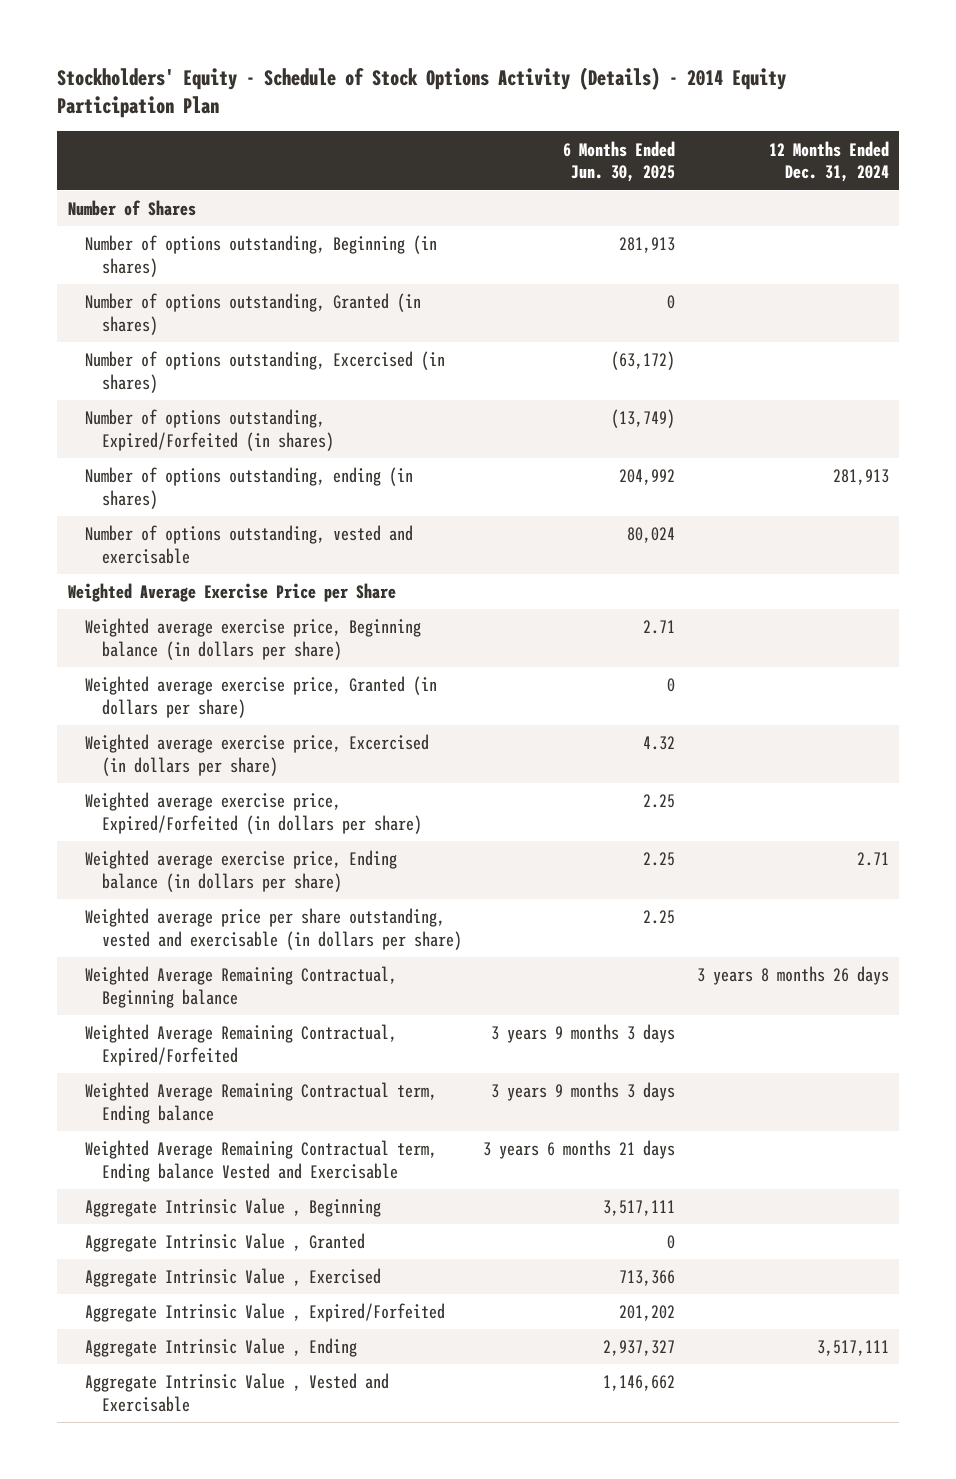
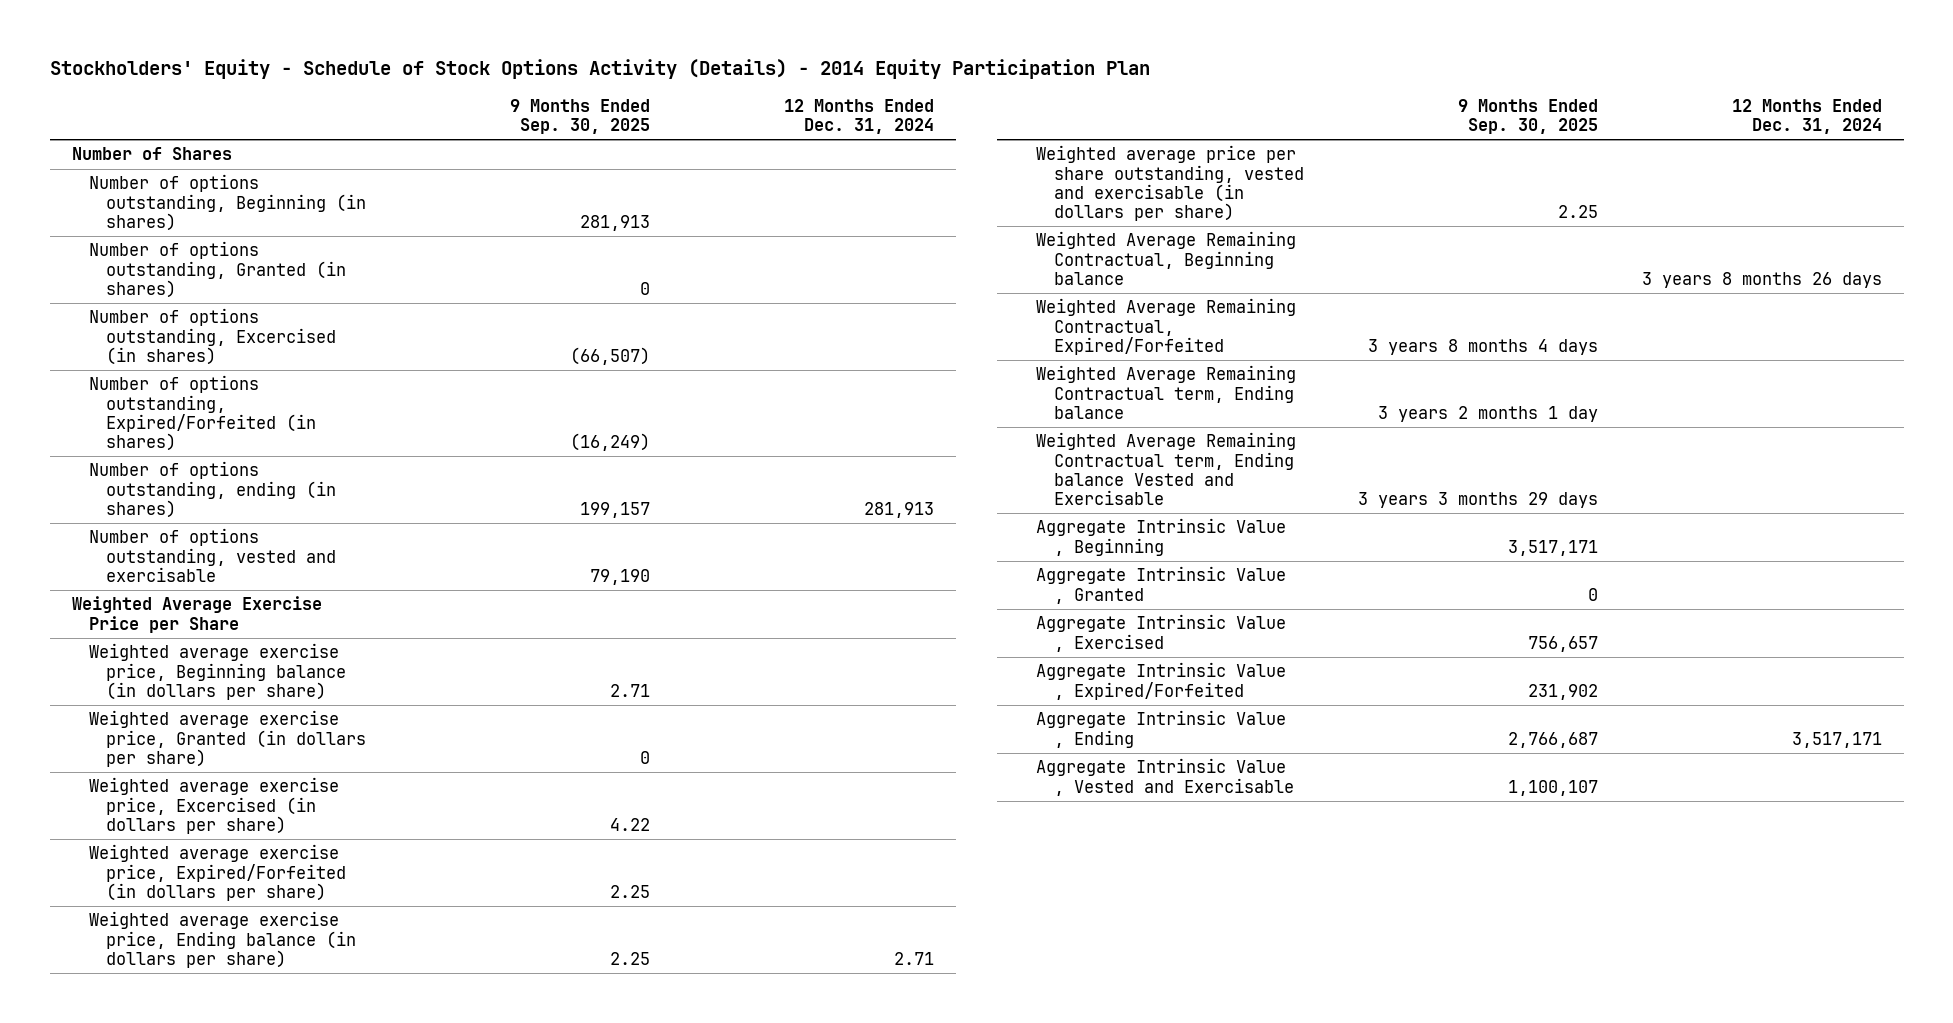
- | 6 Months Ended Jun. 30, 2025 | 12 Months Ended Dec. 31, 2024
+ | 9 Months Ended Sep. 30, 2025 | 12 Months Ended Dec. 31, 2024
- Aggregate Intrinsic Value , Ending | 2,937,327 | 3,517,111
+ Aggregate Intrinsic Value , Ending | 2,766,687 | 3,517,171

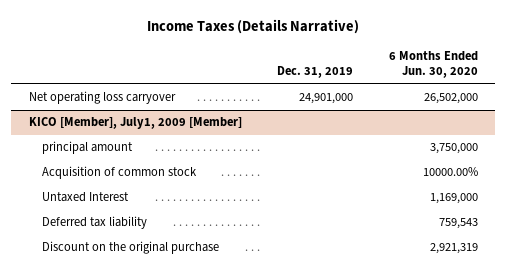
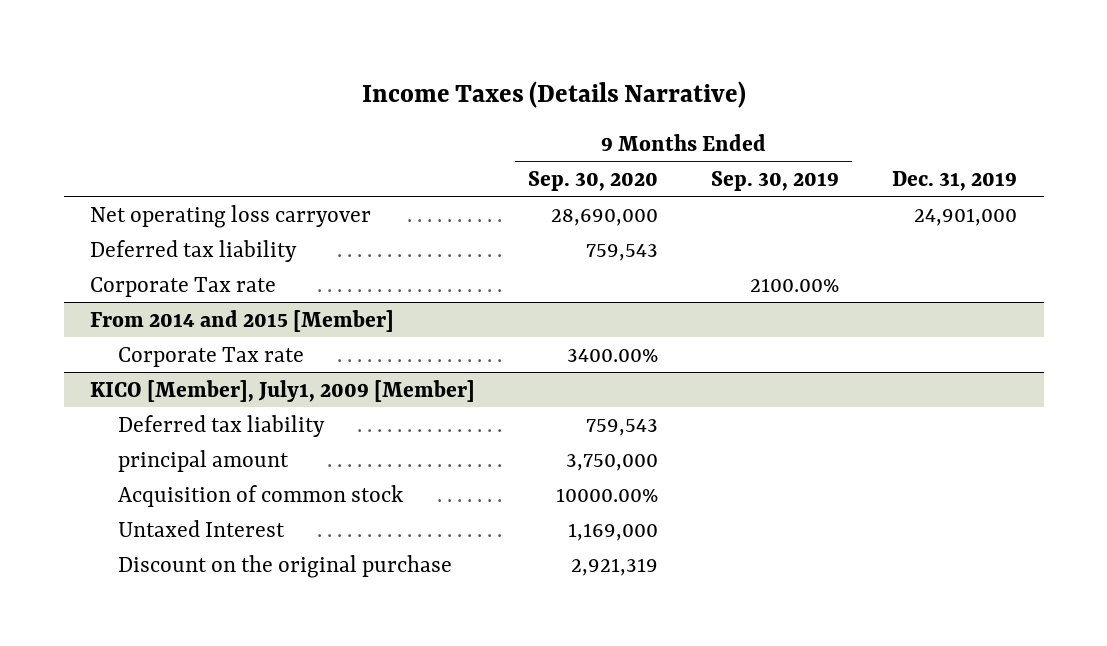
- | Dec. 31, 2019 | 6 Months Ended Jun. 30, 2020
+ | 9 Months Ended Sep. 30, 2020 | 9 Months Ended Sep. 30, 2019 | Dec. 31, 2019
+ Deferred tax liability | 759,543 | |
+ Corporate Tax rate | | 2100.00% |
+ From 2014 and 2015 [Member]
+ Corporate Tax rate | 3400.00% | |
@ KICO [Member], July1, 2009 [Member]
moved up: Deferred tax liability | 759,543 | |

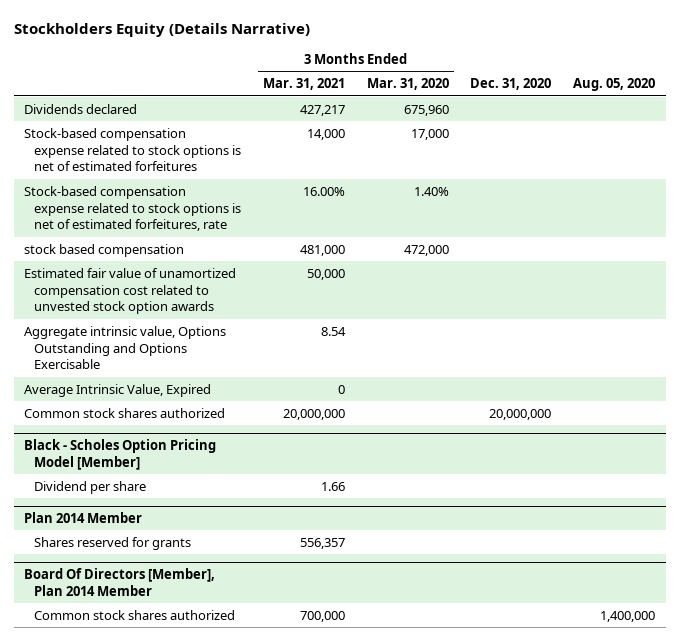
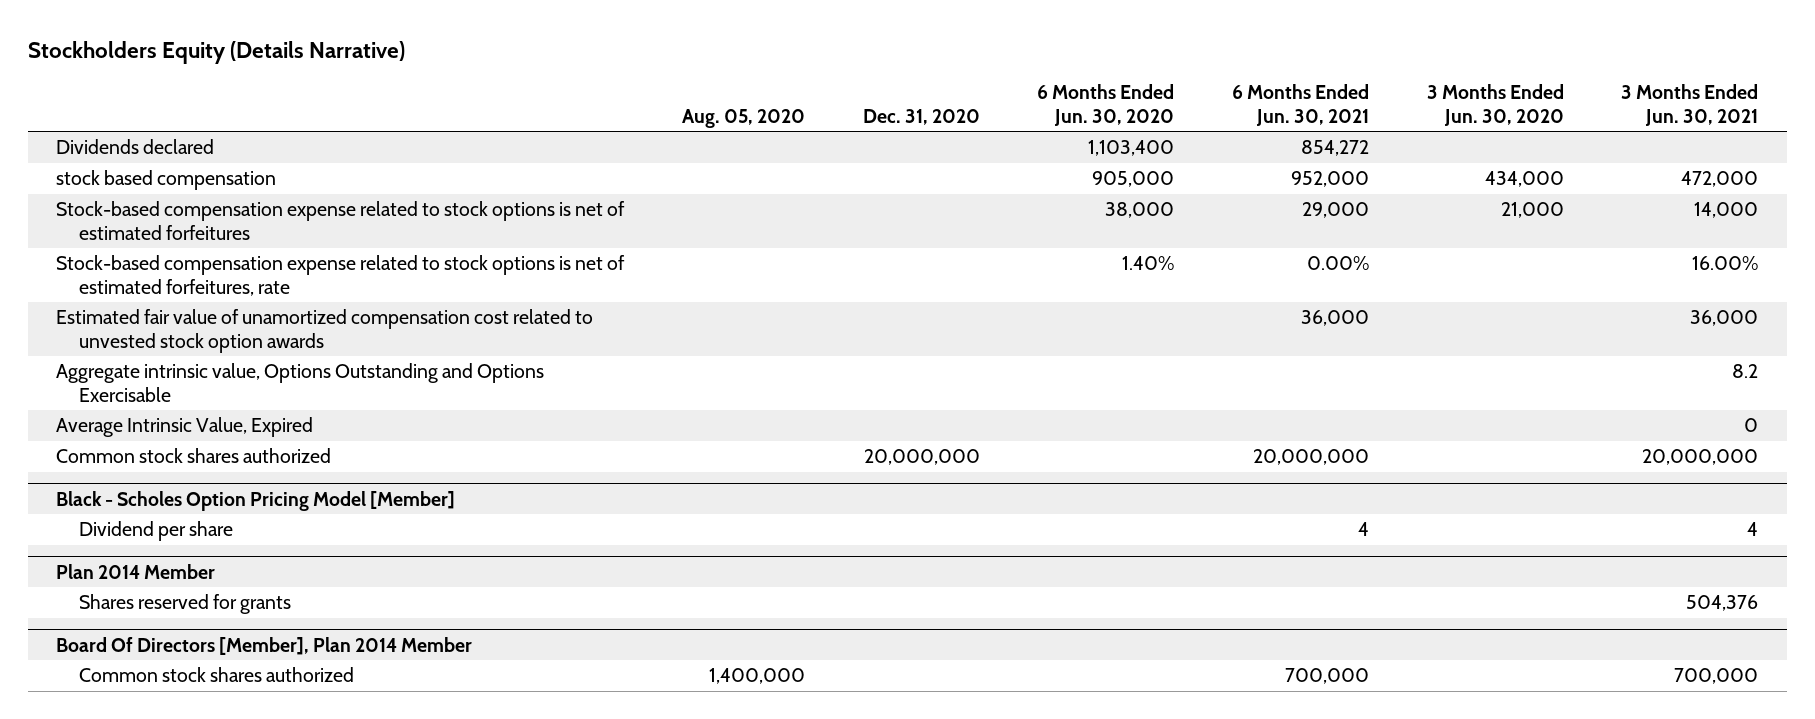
- | 3 Months Ended Mar. 31, 2021 | 3 Months Ended Mar. 31, 2020 | Dec. 31, 2020 | Aug. 05, 2020
+ | Aug. 05, 2020 | Dec. 31, 2020 | 6 Months Ended Jun. 30, 2020 | 6 Months Ended Jun. 30, 2021 | 3 Months Ended Jun. 30, 2020 | 3 Months Ended Jun. 30, 2021
moved up: stock based compensation | | | 905,000 | 952,000 | 434,000 | 472,000

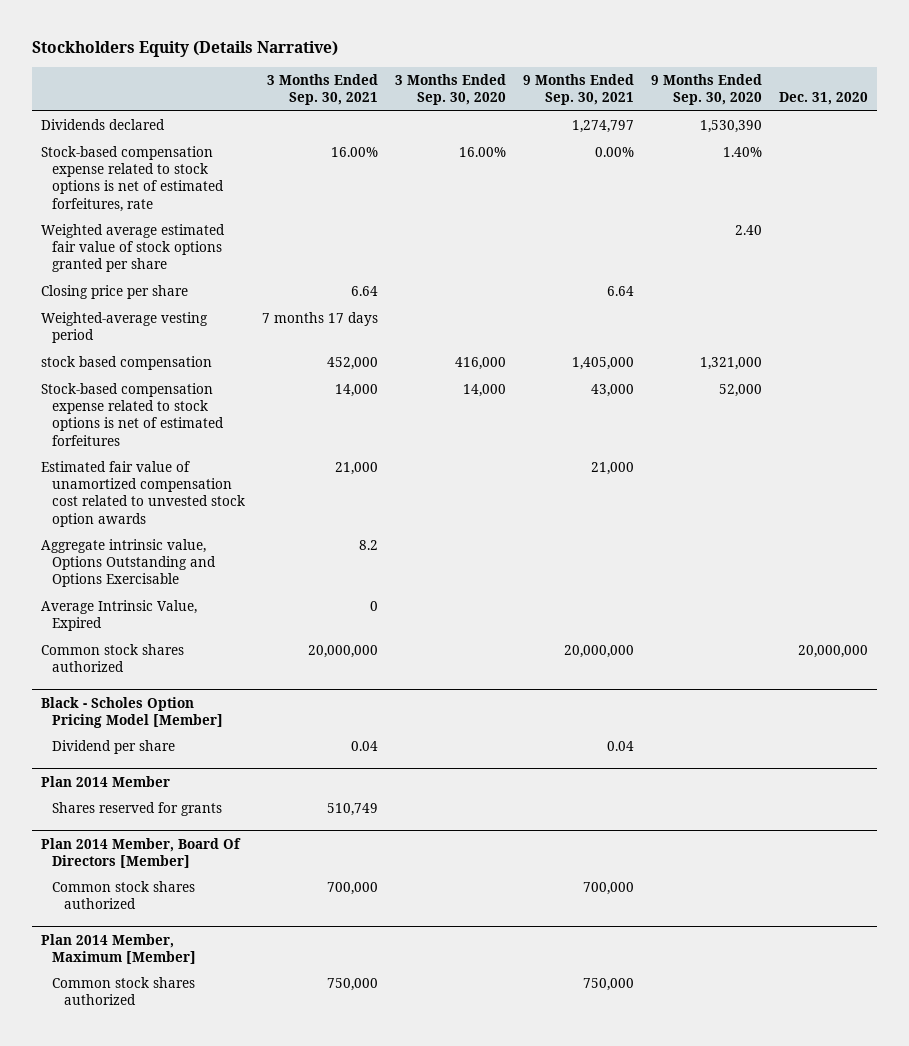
- | Aug. 05, 2020 | Dec. 31, 2020 | 6 Months Ended Jun. 30, 2020 | 6 Months Ended Jun. 30, 2021 | 3 Months Ended Jun. 30, 2020 | 3 Months Ended Jun. 30, 2021
+ | 3 Months Ended Sep. 30, 2021 | 3 Months Ended Sep. 30, 2020 | 9 Months Ended Sep. 30, 2021 | 9 Months Ended Sep. 30, 2020 | Dec. 31, 2020
moved up: Stock-based compensation expense related to stock options is net of estimated forfeitures, rate | 16.00% | 16.00% | 0.00% | 1.40% |
+ Weighted average estimated fair value of stock options granted per share | | | | 2.40 |
+ Closing price per share | 6.64 | | 6.64 | |
+ Weighted-average vesting period | 7 months 17 days | | | |
- Board Of Directors [Member], Plan 2014 Member
+ Plan 2014 Member, Board Of Directors [Member]
+ Plan 2014 Member, Maximum [Member]
+ Common stock shares authorized | 750,000 | | 750,000 | |

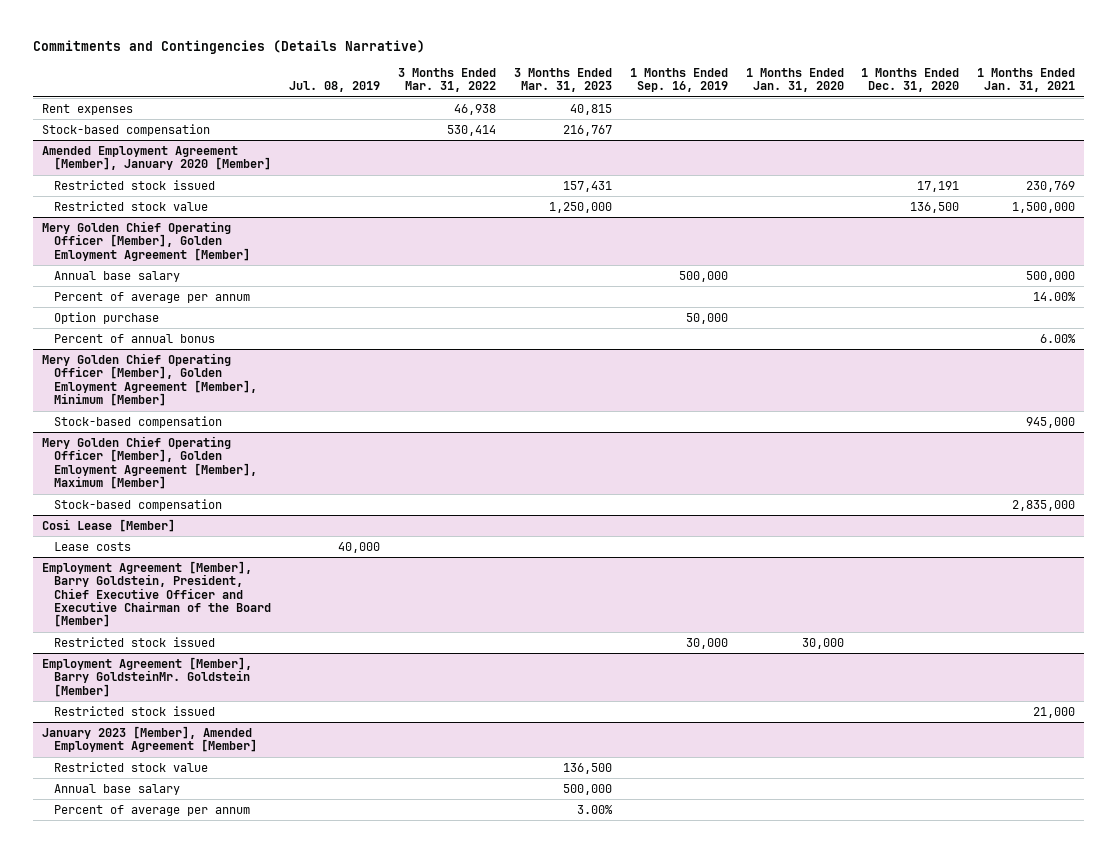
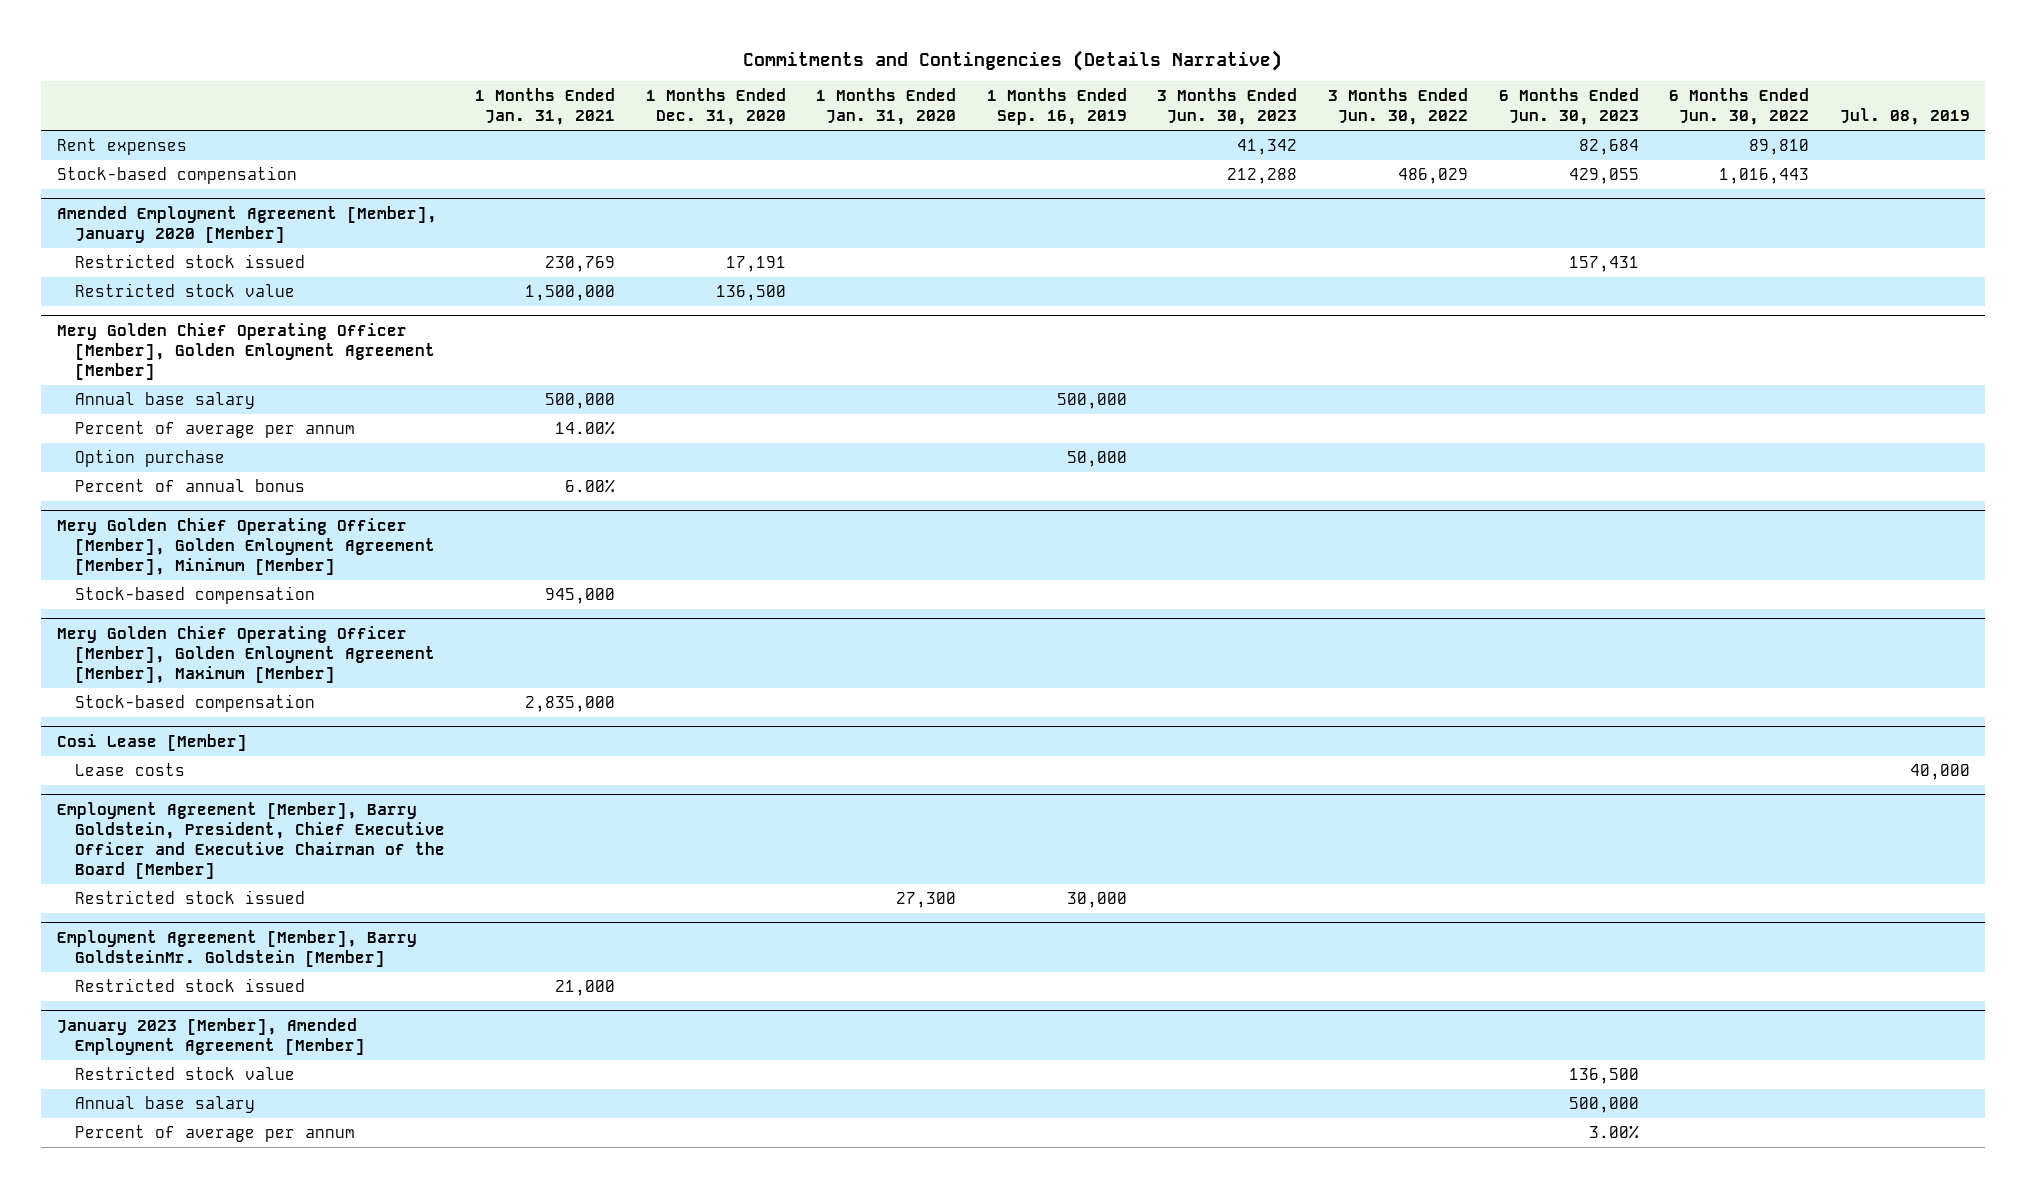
- | Jul. 08, 2019 | 3 Months Ended Mar. 31, 2022 | 3 Months Ended Mar. 31, 2023 | 1 Months Ended Sep. 16, 2019 | 1 Months Ended Jan. 31, 2020 | 1 Months Ended Dec. 31, 2020 | 1 Months Ended Jan. 31, 2021
+ | 1 Months Ended Jan. 31, 2021 | 1 Months Ended Dec. 31, 2020 | 1 Months Ended Jan. 31, 2020 | 1 Months Ended Sep. 16, 2019 | 3 Months Ended Jun. 30, 2023 | 3 Months Ended Jun. 30, 2022 | 6 Months Ended Jun. 30, 2023 | 6 Months Ended Jun. 30, 2022 | Jul. 08, 2019
@ Employment Agreement [Member], Barry Goldstein, President, Chief Executive Officer and Executive Chairman of the Board [Member]
- Restricted stock issued | | | | 30,000 | 30,000 | |
+ Restricted stock issued | | | 27,300 | 30,000 | | | | |

